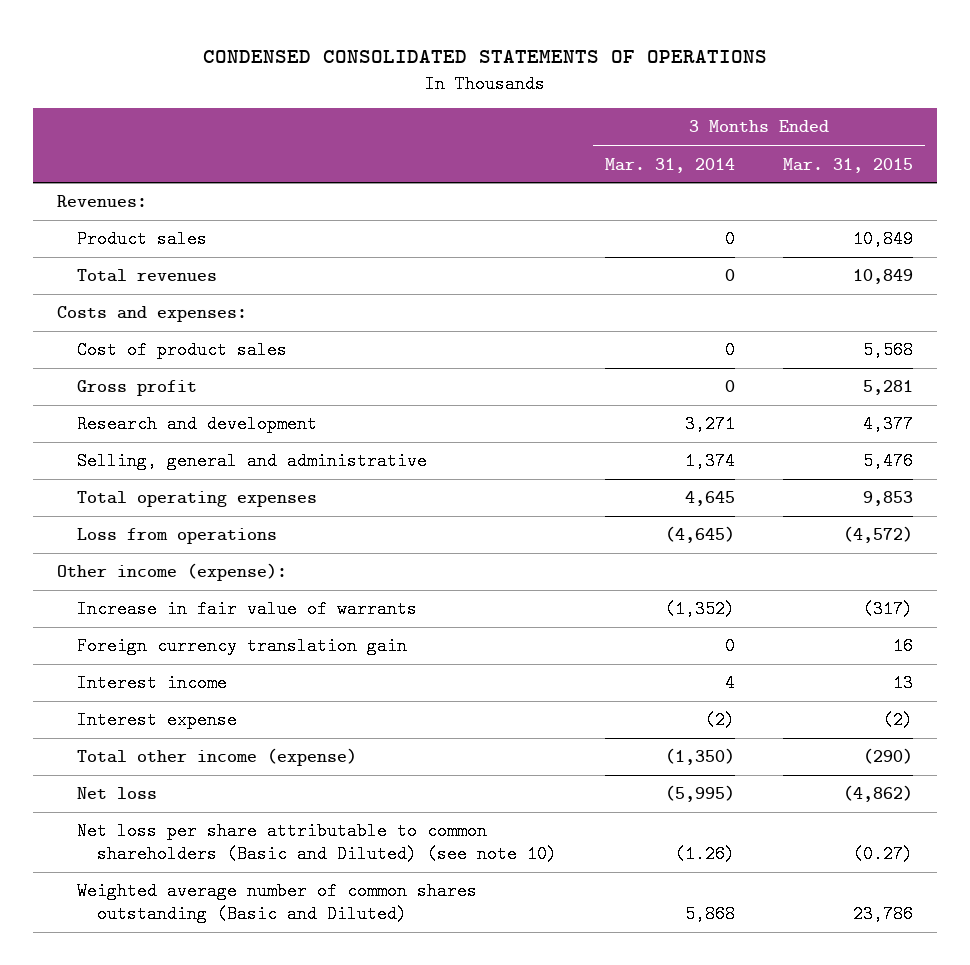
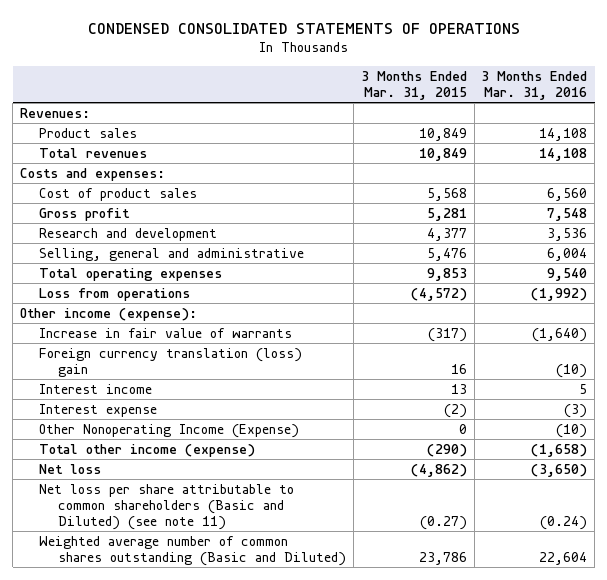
- | 3 Months Ended Mar. 31, 2014 | 3 Months Ended Mar. 31, 2015
+ | 3 Months Ended Mar. 31, 2015 | 3 Months Ended Mar. 31, 2016
- Foreign currency translation gain | 0 | 16
+ Foreign currency translation (loss) gain | 16 | (10)
+ Other Nonoperating Income (Expense) | 0 | (10)
- Net loss per share attributable to common shareholders (Basic and Diluted) (see note 10) | (1.26) | (0.27)
+ Net loss per share attributable to common shareholders (Basic and Diluted) (see note 11) | (0.27) | (0.24)

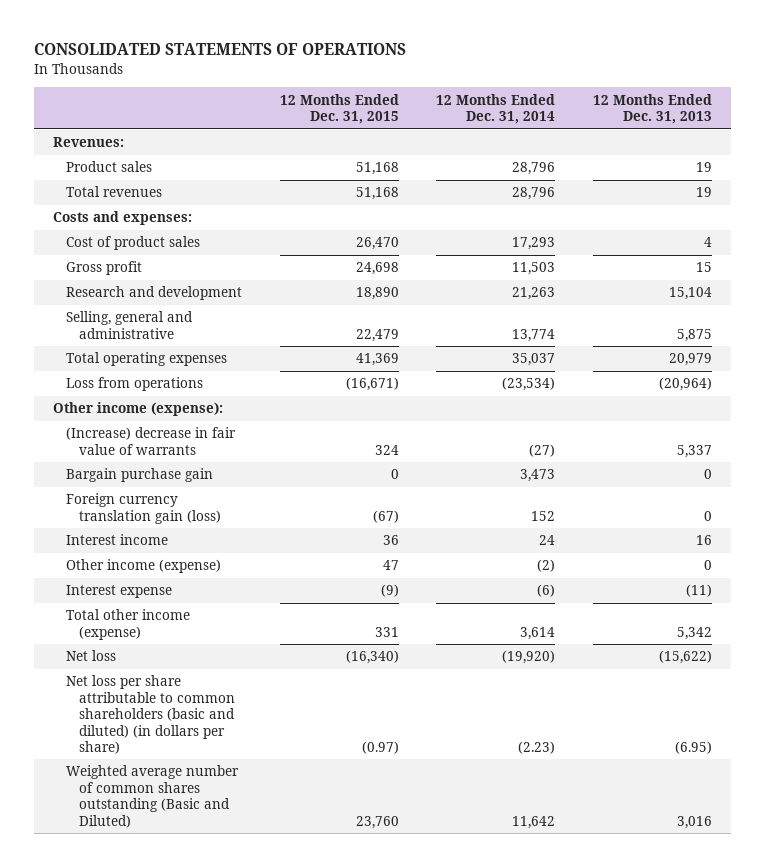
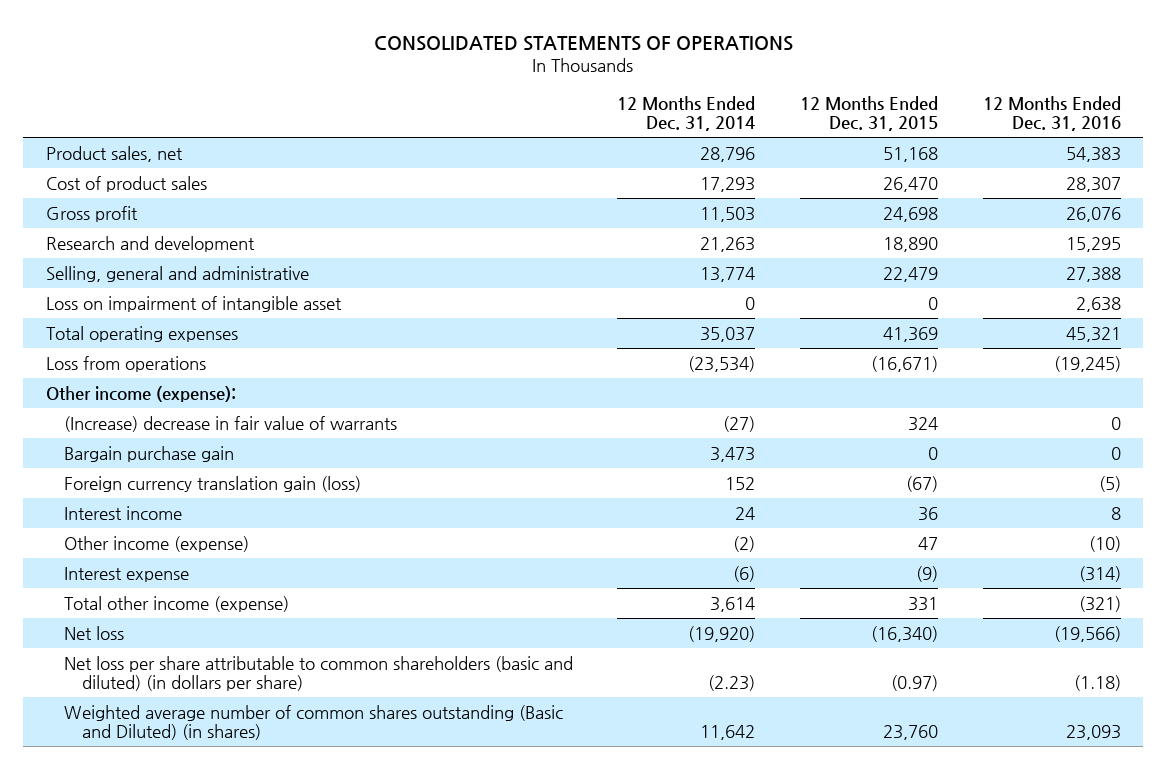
- | 12 Months Ended Dec. 31, 2015 | 12 Months Ended Dec. 31, 2014 | 12 Months Ended Dec. 31, 2013
+ | 12 Months Ended Dec. 31, 2014 | 12 Months Ended Dec. 31, 2015 | 12 Months Ended Dec. 31, 2016
- Revenues:
- Product sales | 51,168 | 28,796 | 19
- Total revenues | 51,168 | 28,796 | 19
- Costs and expenses:
+ Product sales, net | 28,796 | 51,168 | 54,383
+ Loss on impairment of intangible asset | 0 | 0 | 2,638
- Weighted average number of common shares outstanding (Basic and Diluted) | 23,760 | 11,642 | 3,016
+ Weighted average number of common shares outstanding (Basic and Diluted) (in shares) | 11,642 | 23,760 | 23,093

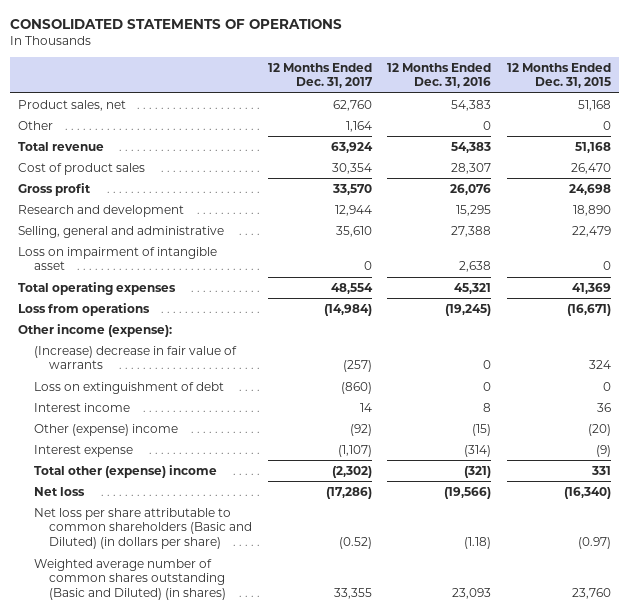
- | 12 Months Ended Dec. 31, 2014 | 12 Months Ended Dec. 31, 2015 | 12 Months Ended Dec. 31, 2016
+ | 12 Months Ended Dec. 31, 2017 | 12 Months Ended Dec. 31, 2016 | 12 Months Ended Dec. 31, 2015
+ Other | 1,164 | 0 | 0
+ Total revenue | 63,924 | 54,383 | 51,168
- Bargain purchase gain | 3,473 | 0 | 0
- Foreign currency translation gain (loss) | 152 | (67) | (5)
+ Loss on extinguishment of debt | (860) | 0 | 0
- Other income (expense) | (2) | 47 | (10)
+ Other (expense) income | (92) | (15) | (20)
- Total other income (expense) | 3,614 | 331 | (321)
+ Total other (expense) income | (2,302) | (321) | 331
- Net loss per share attributable to common shareholders (basic and diluted) (in dollars per share) | (2.23) | (0.97) | (1.18)
+ Net loss per share attributable to common shareholders (Basic and Diluted) (in dollars per share) | (0.52) | (1.18) | (0.97)

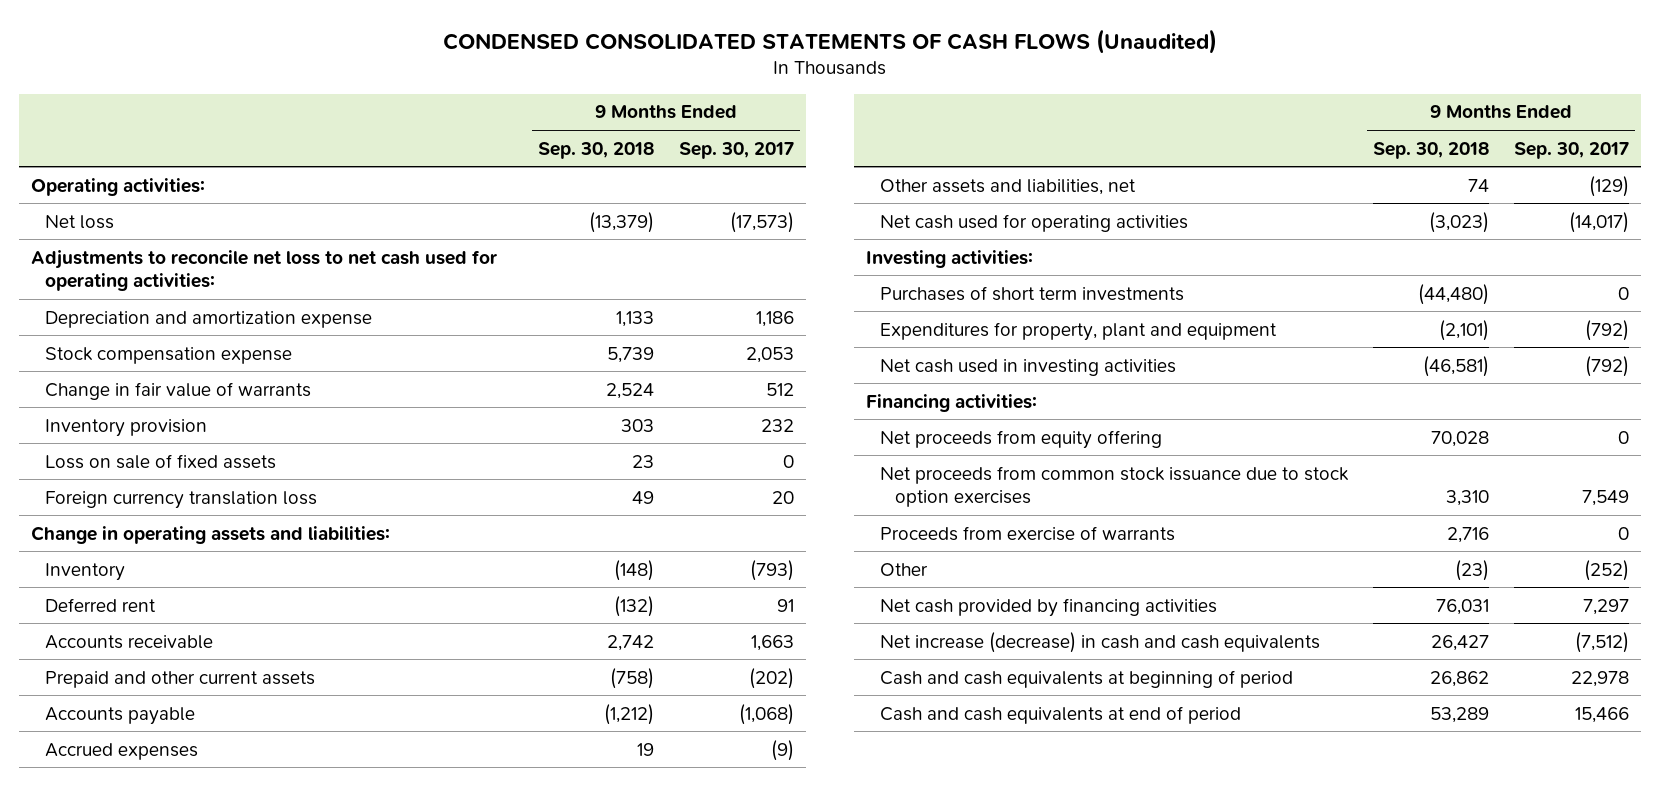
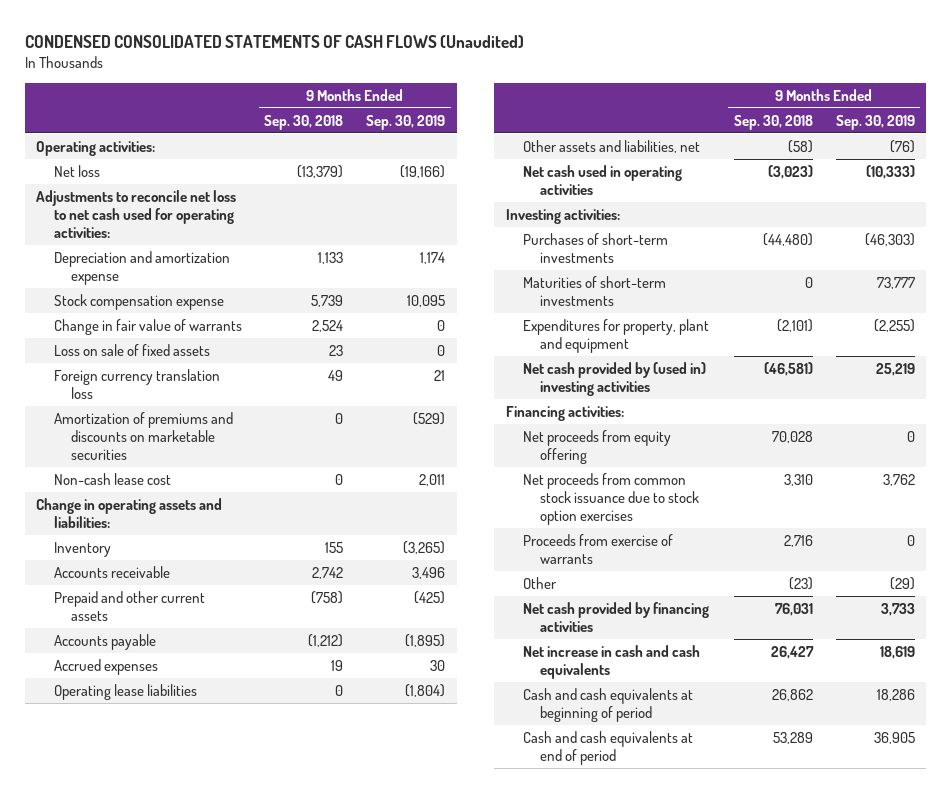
- | 9 Months Ended Sep. 30, 2018 | 9 Months Ended Sep. 30, 2017
+ | 9 Months Ended Sep. 30, 2018 | 9 Months Ended Sep. 30, 2019
- Inventory provision | 303 | 232
+ Amortization of premiums and discounts on marketable securities | 0 | (529)
+ Non-cash lease cost | 0 | 2,011
- Inventory | (148) | (793)
- Deferred rent | (132) | 91
+ Inventory | 155 | (3,265)
- Other assets and liabilities, net | 74 | (129)
- Net cash used for operating activities | (3,023) | (14,017)
+ Operating lease liabilities | 0 | (1,804)
+ Other assets and liabilities, net | (58) | (76)
+ Net cash used in operating activities | (3,023) | (10,333)
- Purchases of short term investments | (44,480) | 0
+ Purchases of short-term investments | (44,480) | (46,303)
+ Maturities of short-term investments | 0 | 73,777
- Net cash used in investing activities | (46,581) | (792)
+ Net cash provided by (used in) investing activities | (46,581) | 25,219
- Net increase (decrease) in cash and cash equivalents | 26,427 | (7,512)
+ Net increase in cash and cash equivalents | 26,427 | 18,619

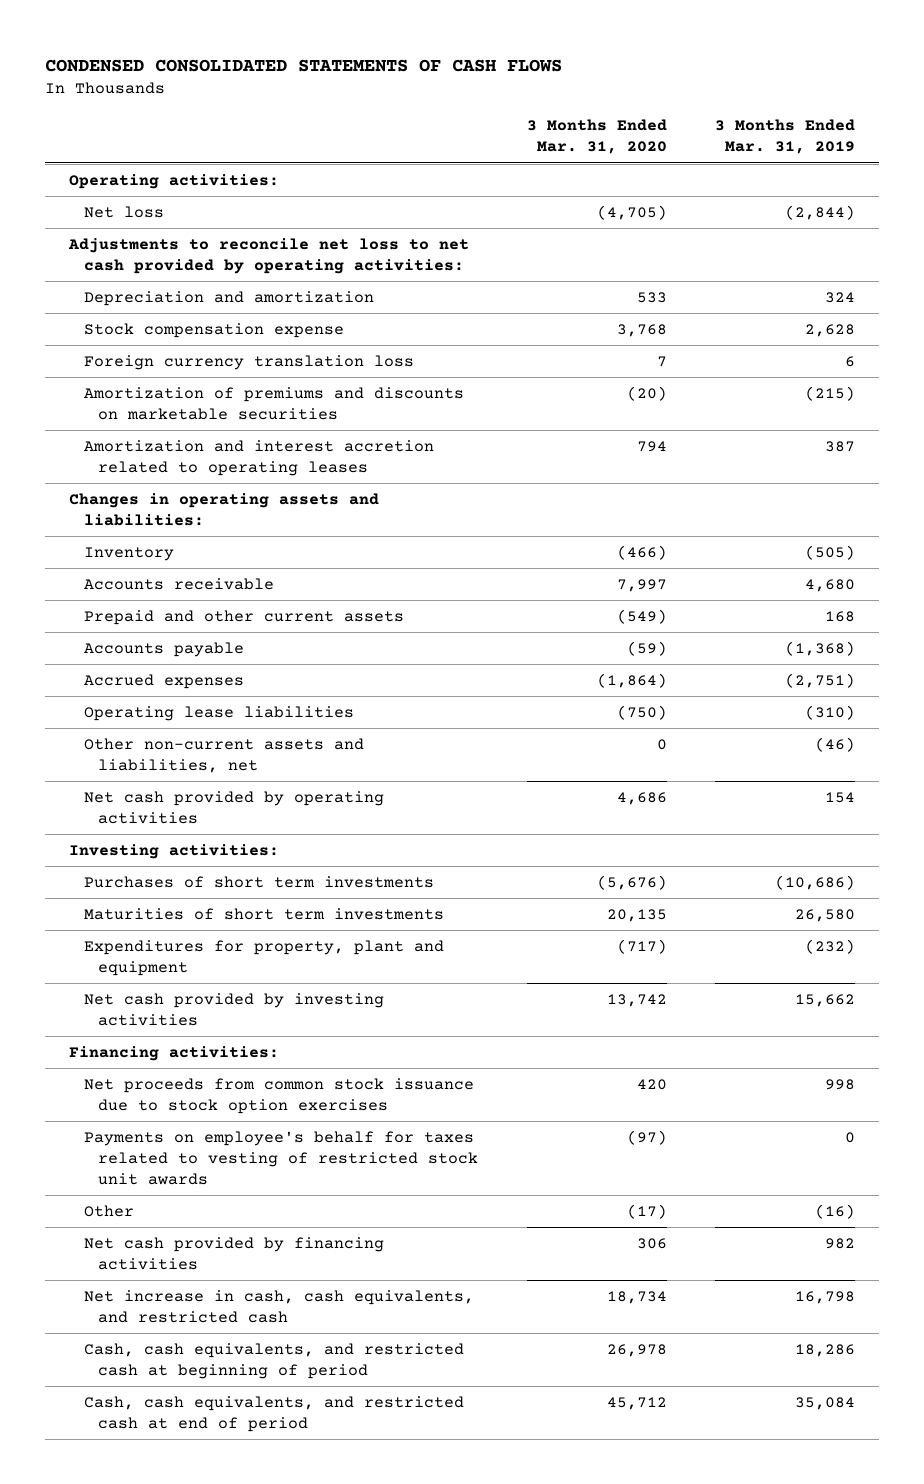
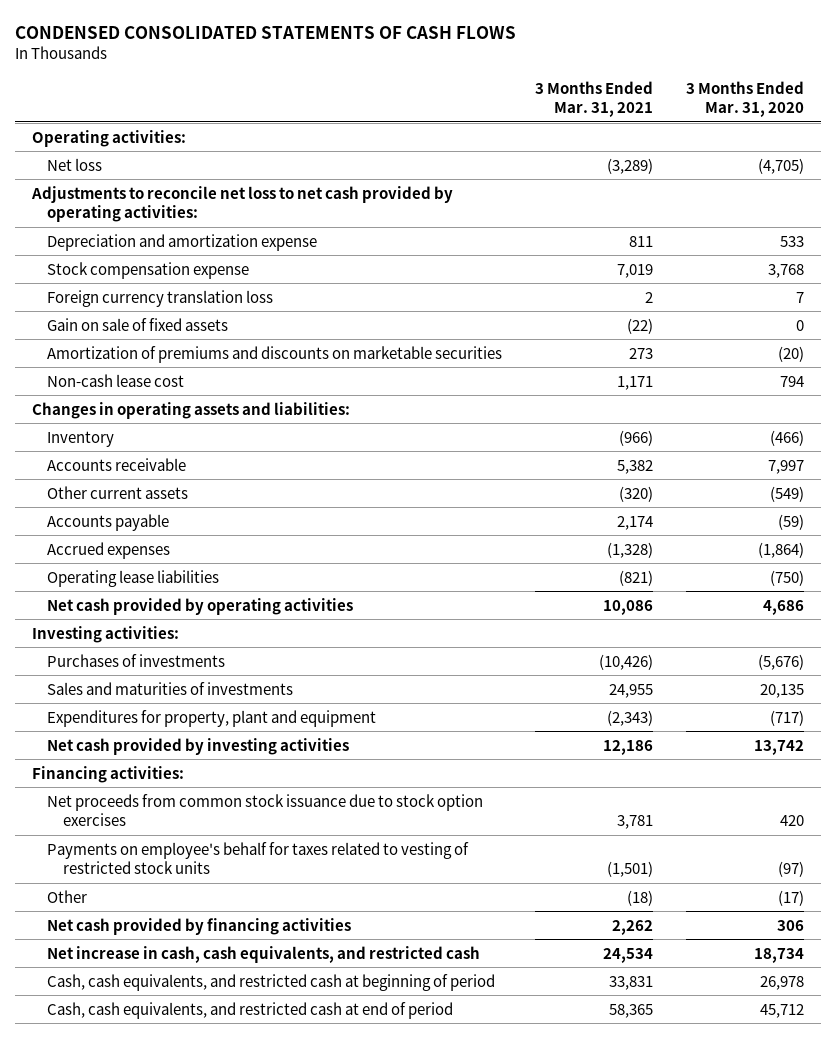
- | 3 Months Ended Mar. 31, 2020 | 3 Months Ended Mar. 31, 2019
+ | 3 Months Ended Mar. 31, 2021 | 3 Months Ended Mar. 31, 2020
- Depreciation and amortization | 533 | 324
+ Depreciation and amortization expense | 811 | 533
+ Gain on sale of fixed assets | (22) | 0
- Amortization and interest accretion related to operating leases | 794 | 387
+ Non-cash lease cost | 1,171 | 794
- Prepaid and other current assets | (549) | 168
+ Other current assets | (320) | (549)
- Other non-current assets and liabilities, net | 0 | (46)
- Purchases of short term investments | (5,676) | (10,686)
- Maturities of short term investments | 20,135 | 26,580
+ Purchases of investments | (10,426) | (5,676)
+ Sales and maturities of investments | 24,955 | 20,135
- Payments on employee's behalf for taxes related to vesting of restricted stock unit awards | (97) | 0
+ Payments on employee's behalf for taxes related to vesting of restricted stock units | (1,501) | (97)

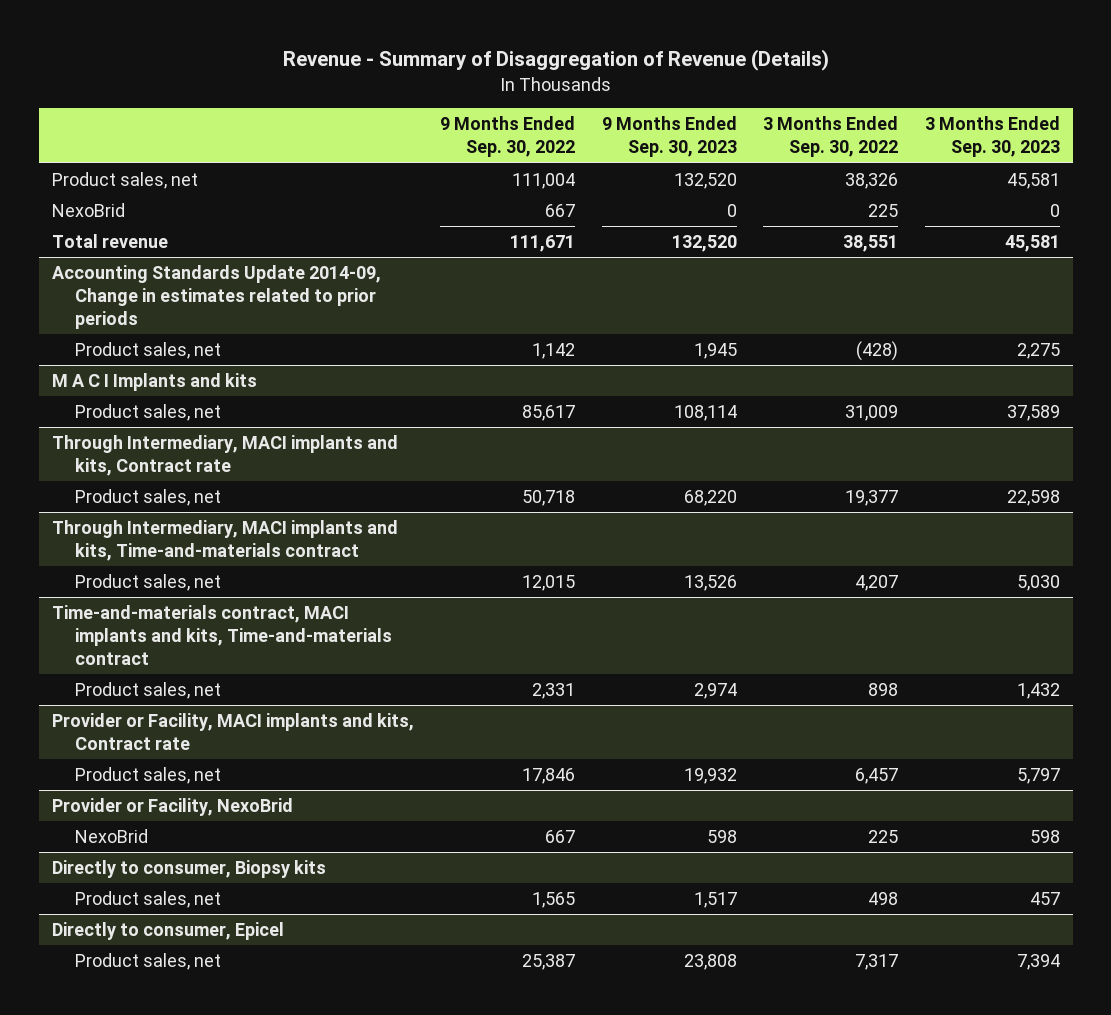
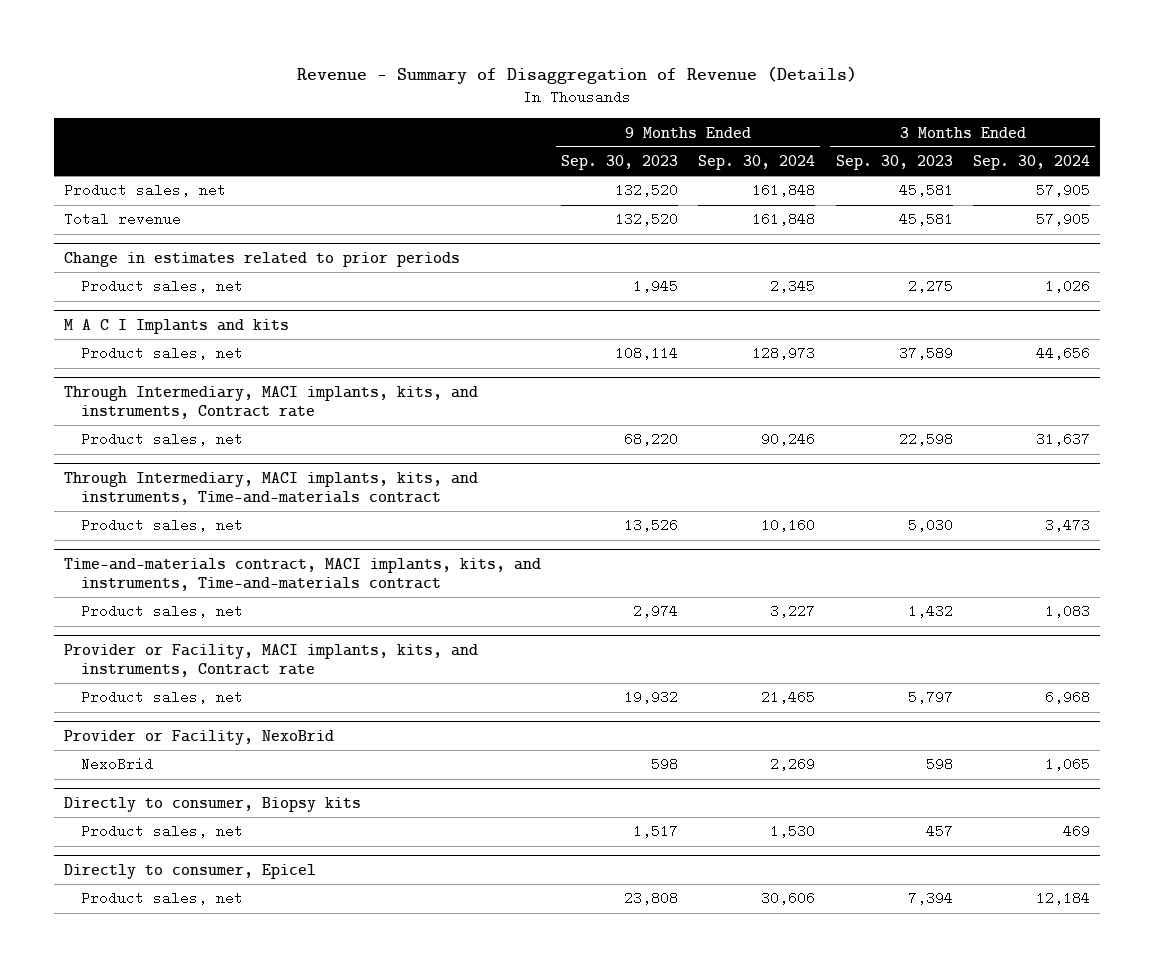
- | 9 Months Ended Sep. 30, 2022 | 9 Months Ended Sep. 30, 2023 | 3 Months Ended Sep. 30, 2022 | 3 Months Ended Sep. 30, 2023
+ | 9 Months Ended Sep. 30, 2023 | 9 Months Ended Sep. 30, 2024 | 3 Months Ended Sep. 30, 2023 | 3 Months Ended Sep. 30, 2024
- NexoBrid | 667 | 0 | 225 | 0
- Accounting Standards Update 2014-09, Change in estimates related to prior periods
+ Change in estimates related to prior periods
- Through Intermediary, MACI implants and kits, Contract rate
+ Through Intermediary, MACI implants, kits, and instruments, Contract rate
- Through Intermediary, MACI implants and kits, Time-and-materials contract
+ Through Intermediary, MACI implants, kits, and instruments, Time-and-materials contract
- Time-and-materials contract, MACI implants and kits, Time-and-materials contract
+ Time-and-materials contract, MACI implants, kits, and instruments, Time-and-materials contract
- Provider or Facility, MACI implants and kits, Contract rate
+ Provider or Facility, MACI implants, kits, and instruments, Contract rate

